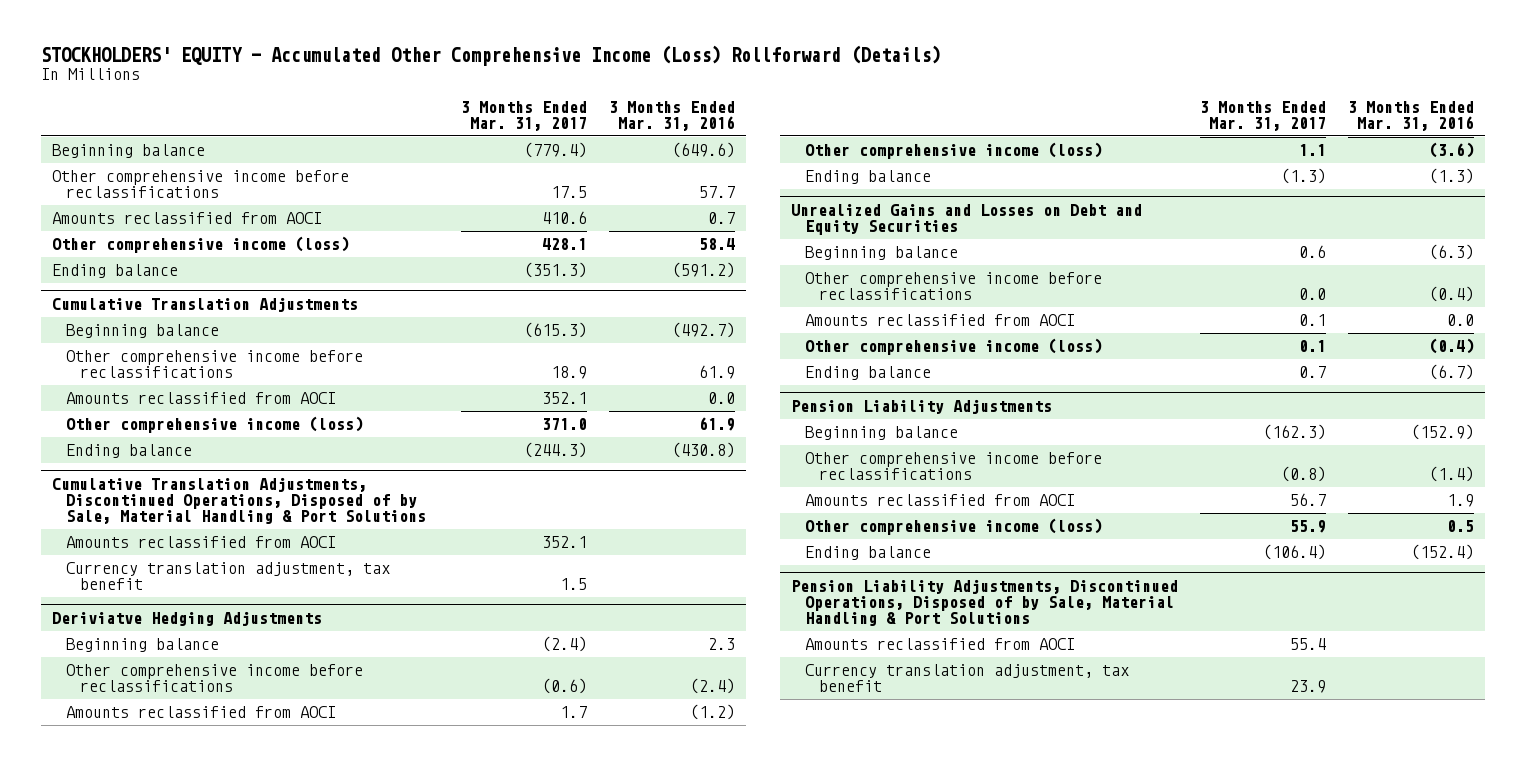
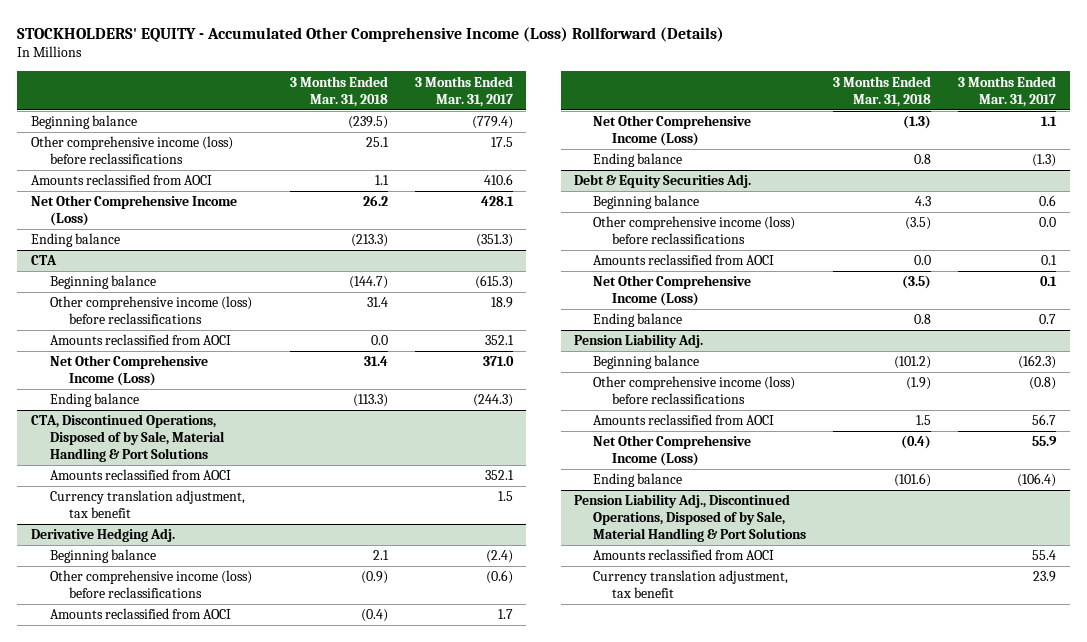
- | 3 Months Ended Mar. 31, 2017 | 3 Months Ended Mar. 31, 2016
+ | 3 Months Ended Mar. 31, 2018 | 3 Months Ended Mar. 31, 2017
- Other comprehensive income before reclassifications | 17.5 | 57.7
+ Other comprehensive income (loss) before reclassifications | 25.1 | 17.5
- Other comprehensive income (loss) | 428.1 | 58.4
+ Net Other Comprehensive Income (Loss) | 26.2 | 428.1
- Cumulative Translation Adjustments
+ CTA
- Other comprehensive income before reclassifications | 18.9 | 61.9
+ Other comprehensive income (loss) before reclassifications | 31.4 | 18.9
- Other comprehensive income (loss) | 371.0 | 61.9
+ Net Other Comprehensive Income (Loss) | 31.4 | 371.0
- Cumulative Translation Adjustments, Discontinued Operations, Disposed of by Sale, Material Handling & Port Solutions
+ CTA, Discontinued Operations, Disposed of by Sale, Material Handling & Port Solutions
- Deriviatve Hedging Adjustments
+ Derivative Hedging Adj.
- Other comprehensive income before reclassifications | (0.6) | (2.4)
+ Other comprehensive income (loss) before reclassifications | (0.9) | (0.6)
- Other comprehensive income (loss) | 1.1 | (3.6)
+ Net Other Comprehensive Income (Loss) | (1.3) | 1.1
- Unrealized Gains and Losses on Debt and Equity Securities
+ Debt & Equity Securities Adj.
- Other comprehensive income before reclassifications | 0.0 | (0.4)
+ Other comprehensive income (loss) before reclassifications | (3.5) | 0.0
- Other comprehensive income (loss) | 0.1 | (0.4)
+ Net Other Comprehensive Income (Loss) | (3.5) | 0.1
- Pension Liability Adjustments
+ Pension Liability Adj.
- Other comprehensive income before reclassifications | (0.8) | (1.4)
+ Other comprehensive income (loss) before reclassifications | (1.9) | (0.8)
- Other comprehensive income (loss) | 55.9 | 0.5
+ Net Other Comprehensive Income (Loss) | (0.4) | 55.9
- Pension Liability Adjustments, Discontinued Operations, Disposed of by Sale, Material Handling & Port Solutions
+ Pension Liability Adj., Discontinued Operations, Disposed of by Sale, Material Handling & Port Solutions

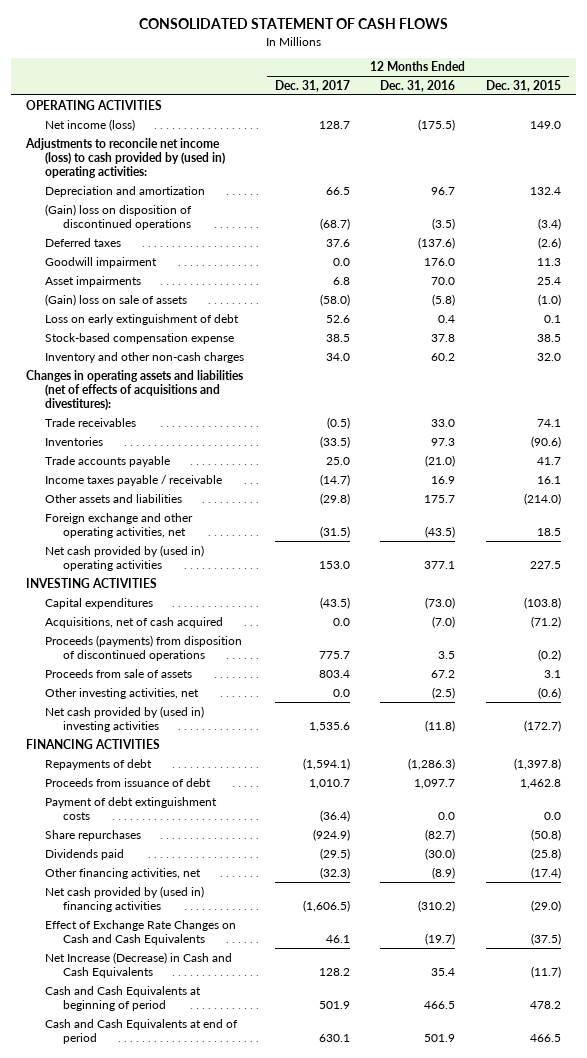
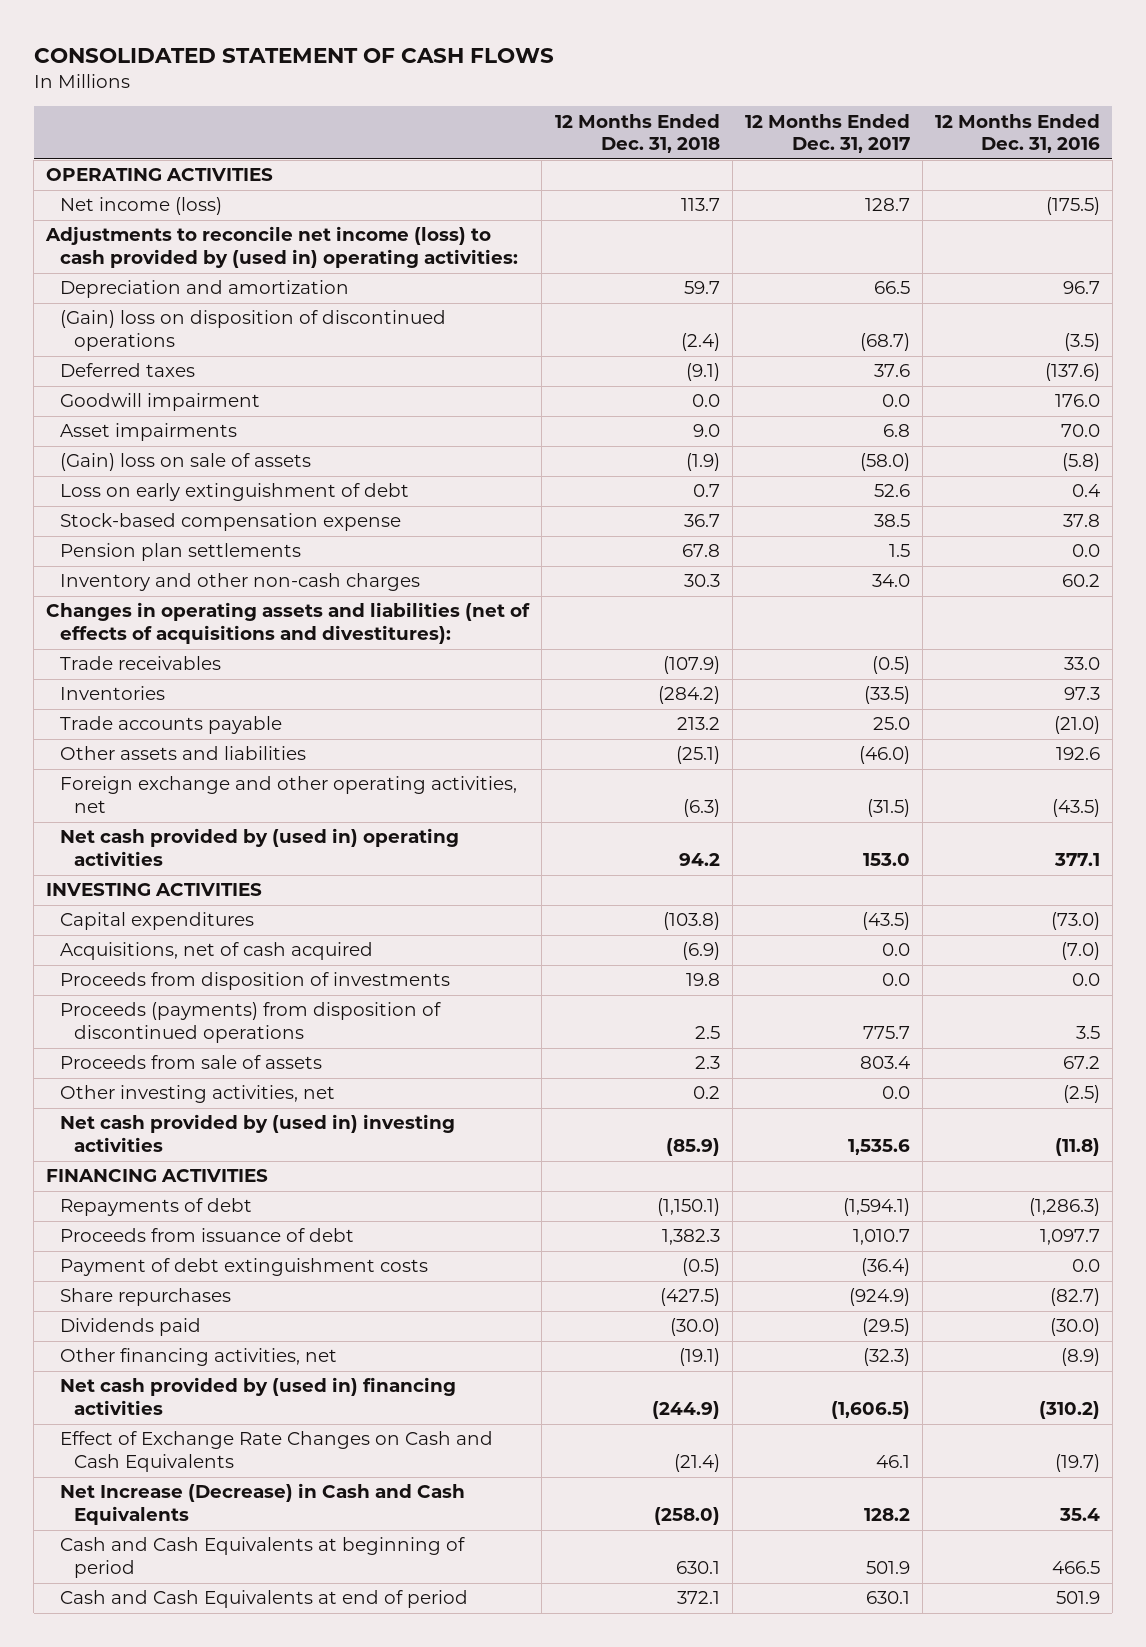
- | 12 Months Ended Dec. 31, 2017 | 12 Months Ended Dec. 31, 2016 | 12 Months Ended Dec. 31, 2015
+ | 12 Months Ended Dec. 31, 2018 | 12 Months Ended Dec. 31, 2017 | 12 Months Ended Dec. 31, 2016
+ Pension plan settlements | 67.8 | 1.5 | 0.0
- Income taxes payable / receivable | (14.7) | 16.9 | 16.1
- Other assets and liabilities | (29.8) | 175.7 | (214.0)
+ Other assets and liabilities | (25.1) | (46.0) | 192.6
+ Proceeds from disposition of investments | 19.8 | 0.0 | 0.0

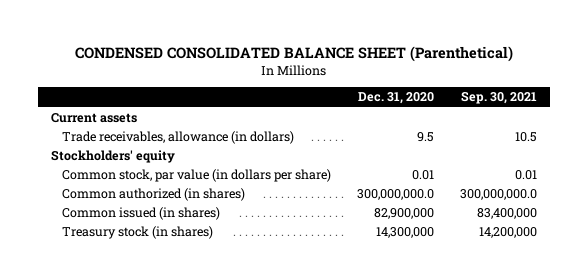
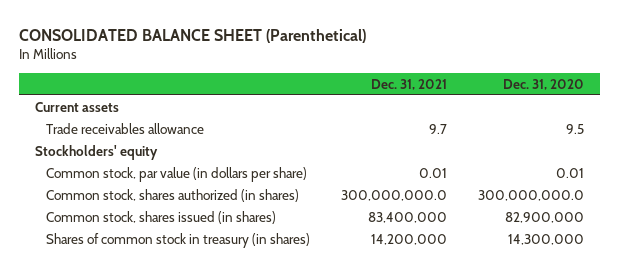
- CONDENSED CONSOLIDATED BALANCE SHEET (Parenthetical)
+ CONSOLIDATED BALANCE SHEET (Parenthetical)
- | Dec. 31, 2020 | Sep. 30, 2021
+ | Dec. 31, 2021 | Dec. 31, 2020
- Trade receivables, allowance (in dollars) | 9.5 | 10.5
+ Trade receivables allowance | 9.7 | 9.5
- Common authorized (in shares) | 300,000,000.0 | 300,000,000.0
- Common issued (in shares) | 82,900,000 | 83,400,000
- Treasury stock (in shares) | 14,300,000 | 14,200,000
+ Common stock, shares authorized (in shares) | 300,000,000.0 | 300,000,000.0
+ Common stock, shares issued (in shares) | 83,400,000 | 82,900,000
+ Shares of common stock in treasury (in shares) | 14,200,000 | 14,300,000

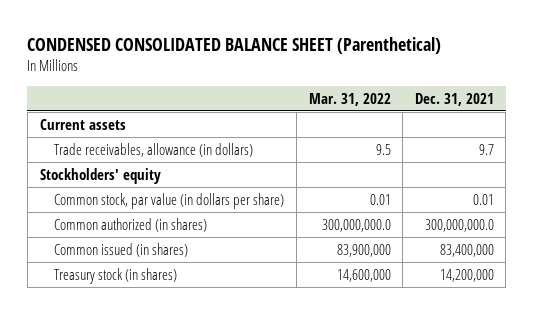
- CONSOLIDATED BALANCE SHEET (Parenthetical)
+ CONDENSED CONSOLIDATED BALANCE SHEET (Parenthetical)
- | Dec. 31, 2021 | Dec. 31, 2020
+ | Mar. 31, 2022 | Dec. 31, 2021
- Trade receivables allowance | 9.7 | 9.5
+ Trade receivables, allowance (in dollars) | 9.5 | 9.7
- Common stock, shares authorized (in shares) | 300,000,000.0 | 300,000,000.0
- Common stock, shares issued (in shares) | 83,400,000 | 82,900,000
- Shares of common stock in treasury (in shares) | 14,200,000 | 14,300,000
+ Common authorized (in shares) | 300,000,000.0 | 300,000,000.0
+ Common issued (in shares) | 83,900,000 | 83,400,000
+ Treasury stock (in shares) | 14,600,000 | 14,200,000

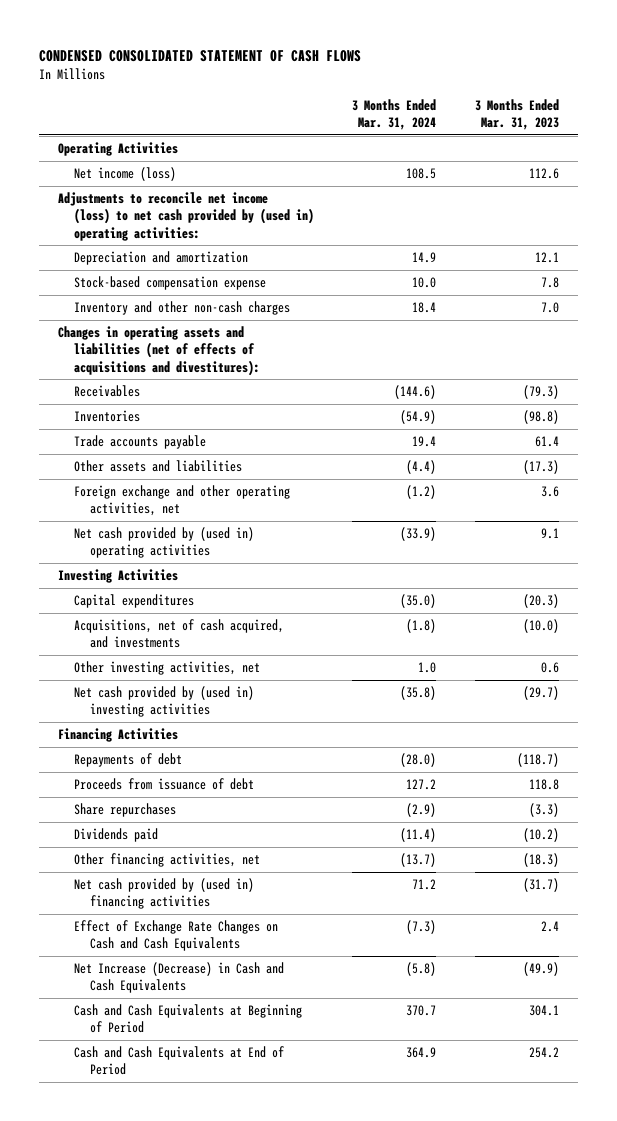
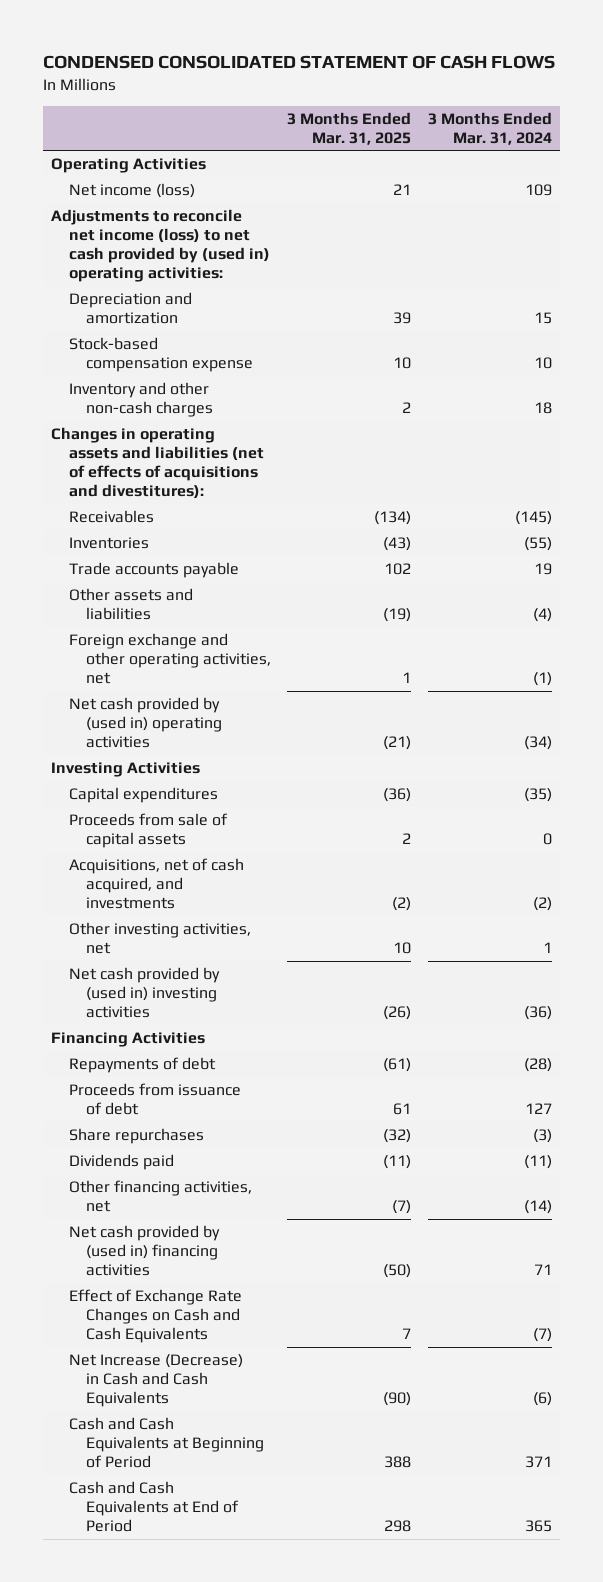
- | 3 Months Ended Mar. 31, 2024 | 3 Months Ended Mar. 31, 2023
+ | 3 Months Ended Mar. 31, 2025 | 3 Months Ended Mar. 31, 2024
- Net income (loss) | 108.5 | 112.6
+ Net income (loss) | 21 | 109
- Depreciation and amortization | 14.9 | 12.1
- Stock-based compensation expense | 10.0 | 7.8
- Inventory and other non-cash charges | 18.4 | 7.0
+ Depreciation and amortization | 39 | 15
+ Stock-based compensation expense | 10 | 10
+ Inventory and other non-cash charges | 2 | 18
- Receivables | (144.6) | (79.3)
- Inventories | (54.9) | (98.8)
- Trade accounts payable | 19.4 | 61.4
- Other assets and liabilities | (4.4) | (17.3)
- Foreign exchange and other operating activities, net | (1.2) | 3.6
- Net cash provided by (used in) operating activities | (33.9) | 9.1
+ Receivables | (134) | (145)
+ Inventories | (43) | (55)
+ Trade accounts payable | 102 | 19
+ Other assets and liabilities | (19) | (4)
+ Foreign exchange and other operating activities, net | 1 | (1)
+ Net cash provided by (used in) operating activities | (21) | (34)
- Capital expenditures | (35.0) | (20.3)
- Acquisitions, net of cash acquired, and investments | (1.8) | (10.0)
- Other investing activities, net | 1.0 | 0.6
- Net cash provided by (used in) investing activities | (35.8) | (29.7)
+ Capital expenditures | (36) | (35)
+ Proceeds from sale of capital assets | 2 | 0
+ Acquisitions, net of cash acquired, and investments | (2) | (2)
+ Other investing activities, net | 10 | 1
+ Net cash provided by (used in) investing activities | (26) | (36)
- Repayments of debt | (28.0) | (118.7)
- Proceeds from issuance of debt | 127.2 | 118.8
- Share repurchases | (2.9) | (3.3)
- Dividends paid | (11.4) | (10.2)
- Other financing activities, net | (13.7) | (18.3)
- Net cash provided by (used in) financing activities | 71.2 | (31.7)
- Effect of Exchange Rate Changes on Cash and Cash Equivalents | (7.3) | 2.4
- Net Increase (Decrease) in Cash and Cash Equivalents | (5.8) | (49.9)
- Cash and Cash Equivalents at Beginning of Period | 370.7 | 304.1
- Cash and Cash Equivalents at End of Period | 364.9 | 254.2
+ Repayments of debt | (61) | (28)
+ Proceeds from issuance of debt | 61 | 127
+ Share repurchases | (32) | (3)
+ Dividends paid | (11) | (11)
+ Other financing activities, net | (7) | (14)
+ Net cash provided by (used in) financing activities | (50) | 71
+ Effect of Exchange Rate Changes on Cash and Cash Equivalents | 7 | (7)
+ Net Increase (Decrease) in Cash and Cash Equivalents | (90) | (6)
+ Cash and Cash Equivalents at Beginning of Period | 388 | 371
+ Cash and Cash Equivalents at End of Period | 298 | 365

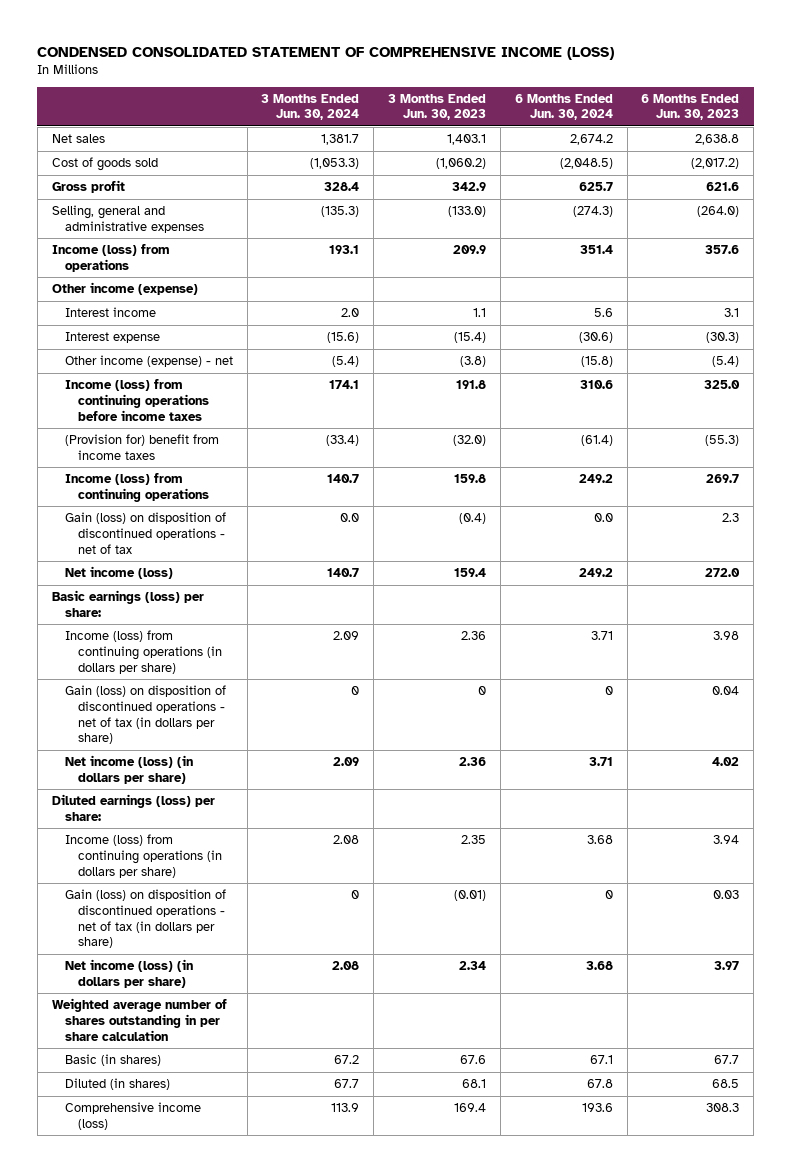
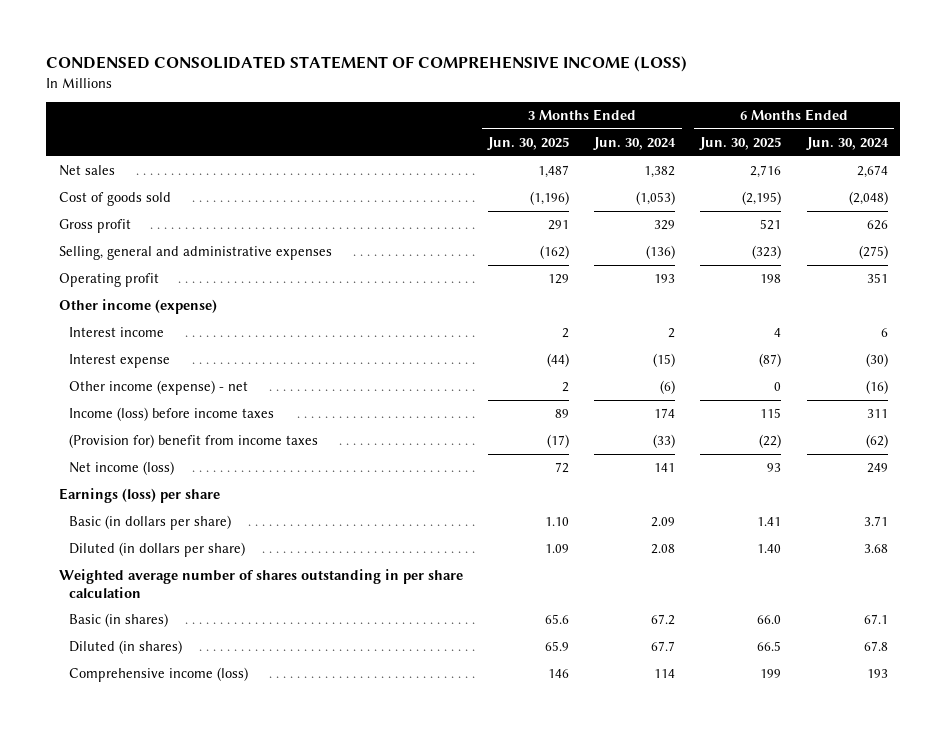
- | 3 Months Ended Jun. 30, 2024 | 3 Months Ended Jun. 30, 2023 | 6 Months Ended Jun. 30, 2024 | 6 Months Ended Jun. 30, 2023
+ | 3 Months Ended Jun. 30, 2025 | 3 Months Ended Jun. 30, 2024 | 6 Months Ended Jun. 30, 2025 | 6 Months Ended Jun. 30, 2024
- Net sales | 1,381.7 | 1,403.1 | 2,674.2 | 2,638.8
- Cost of goods sold | (1,053.3) | (1,060.2) | (2,048.5) | (2,017.2)
- Gross profit | 328.4 | 342.9 | 625.7 | 621.6
- Selling, general and administrative expenses | (135.3) | (133.0) | (274.3) | (264.0)
- Income (loss) from operations | 193.1 | 209.9 | 351.4 | 357.6
+ Net sales | 1,487 | 1,382 | 2,716 | 2,674
+ Cost of goods sold | (1,196) | (1,053) | (2,195) | (2,048)
+ Gross profit | 291 | 329 | 521 | 626
+ Selling, general and administrative expenses | (162) | (136) | (323) | (275)
+ Operating profit | 129 | 193 | 198 | 351
- Interest income | 2.0 | 1.1 | 5.6 | 3.1
- Interest expense | (15.6) | (15.4) | (30.6) | (30.3)
- Other income (expense) - net | (5.4) | (3.8) | (15.8) | (5.4)
- Income (loss) from continuing operations before income taxes | 174.1 | 191.8 | 310.6 | 325.0
- (Provision for) benefit from income taxes | (33.4) | (32.0) | (61.4) | (55.3)
- Income (loss) from continuing operations | 140.7 | 159.8 | 249.2 | 269.7
- Gain (loss) on disposition of discontinued operations - net of tax | 0.0 | (0.4) | 0.0 | 2.3
- Net income (loss) | 140.7 | 159.4 | 249.2 | 272.0
- Basic earnings (loss) per share:
- Income (loss) from continuing operations (in dollars per share) | 2.09 | 2.36 | 3.71 | 3.98
- Gain (loss) on disposition of discontinued operations - net of tax (in dollars per share) | 0 | 0 | 0 | 0.04
- Net income (loss) (in dollars per share) | 2.09 | 2.36 | 3.71 | 4.02
- Diluted earnings (loss) per share:
- Income (loss) from continuing operations (in dollars per share) | 2.08 | 2.35 | 3.68 | 3.94
- Gain (loss) on disposition of discontinued operations - net of tax (in dollars per share) | 0 | (0.01) | 0 | 0.03
- Net income (loss) (in dollars per share) | 2.08 | 2.34 | 3.68 | 3.97
+ Interest income | 2 | 2 | 4 | 6
+ Interest expense | (44) | (15) | (87) | (30)
+ Other income (expense) - net | 2 | (6) | 0 | (16)
+ Income (loss) before income taxes | 89 | 174 | 115 | 311
+ (Provision for) benefit from income taxes | (17) | (33) | (22) | (62)
+ Net income (loss) | 72 | 141 | 93 | 249
+ Earnings (loss) per share
+ Basic (in dollars per share) | 1.10 | 2.09 | 1.41 | 3.71
+ Diluted (in dollars per share) | 1.09 | 2.08 | 1.40 | 3.68
- Comprehensive income (loss) | 113.9 | 169.4 | 193.6 | 308.3
+ Comprehensive income (loss) | 146 | 114 | 199 | 193

